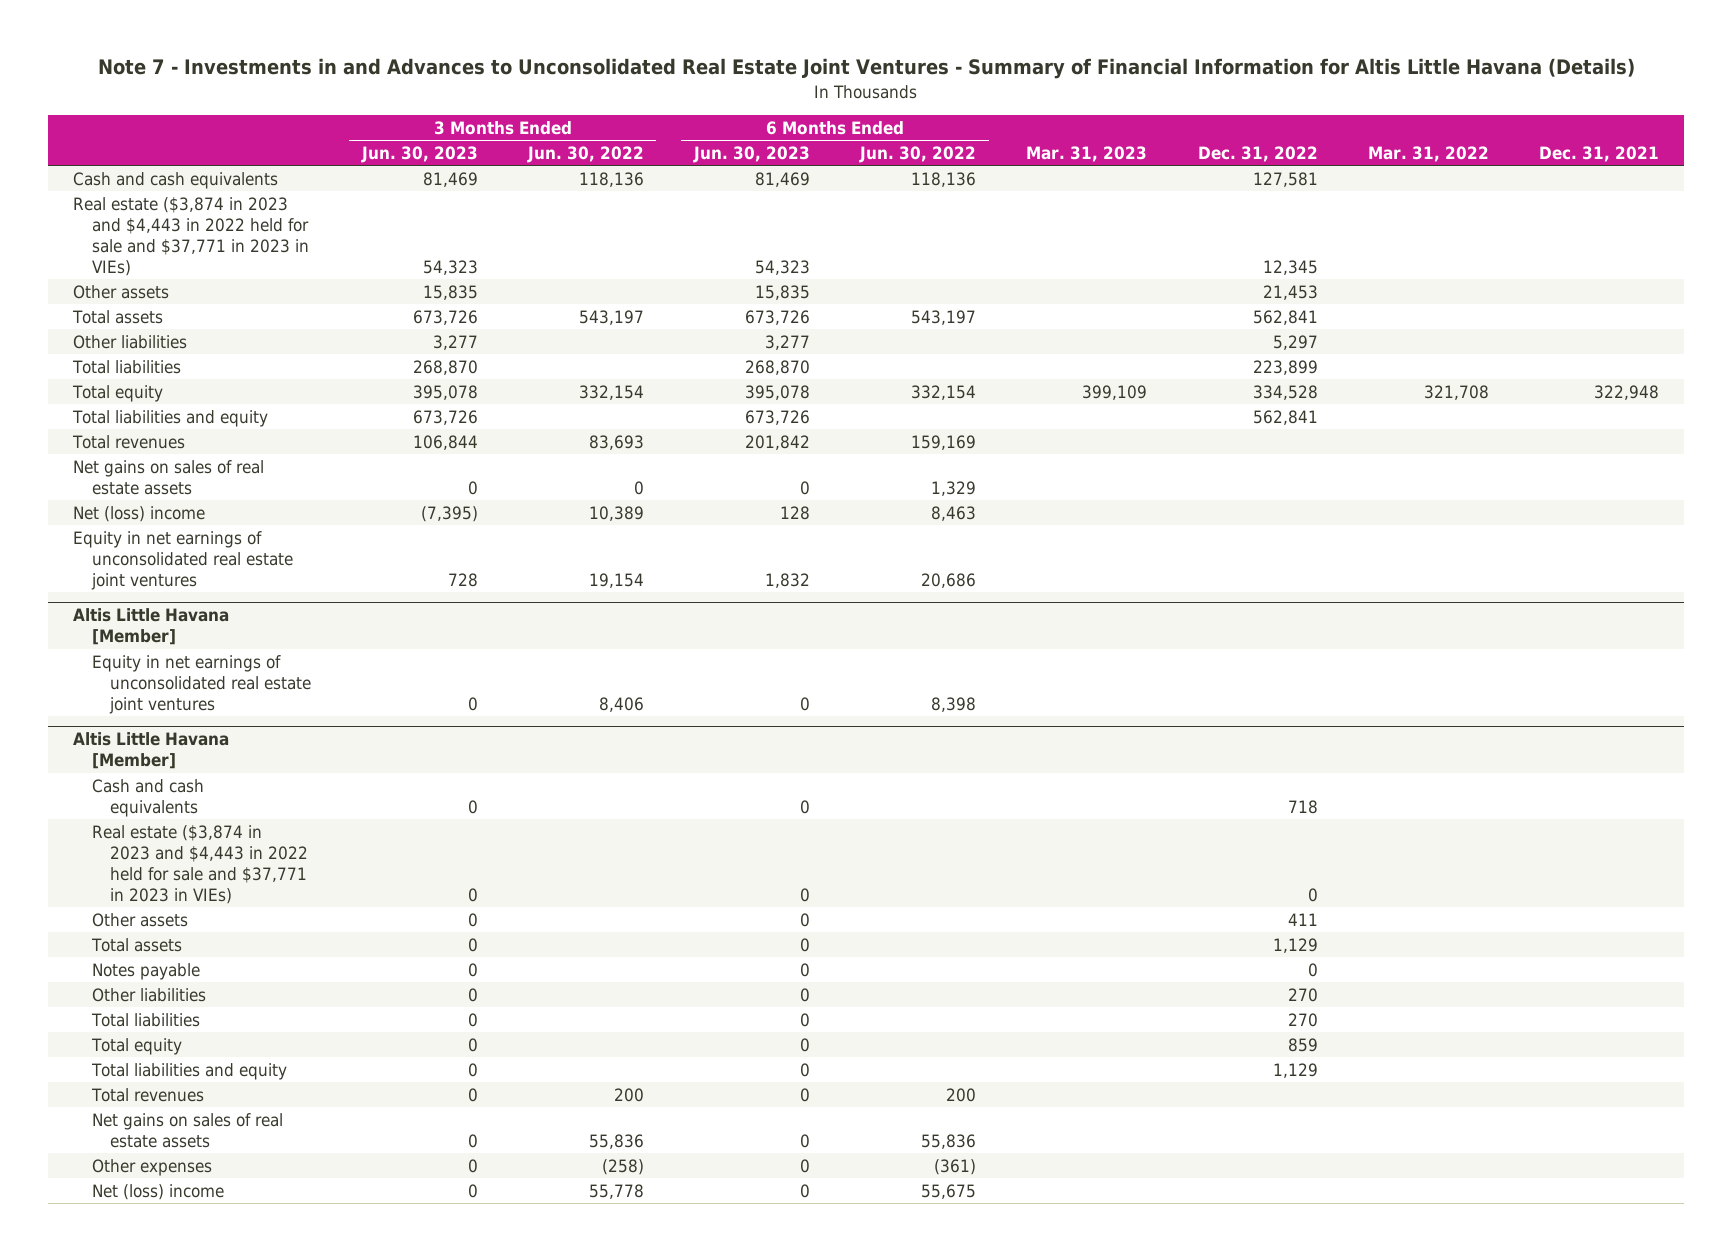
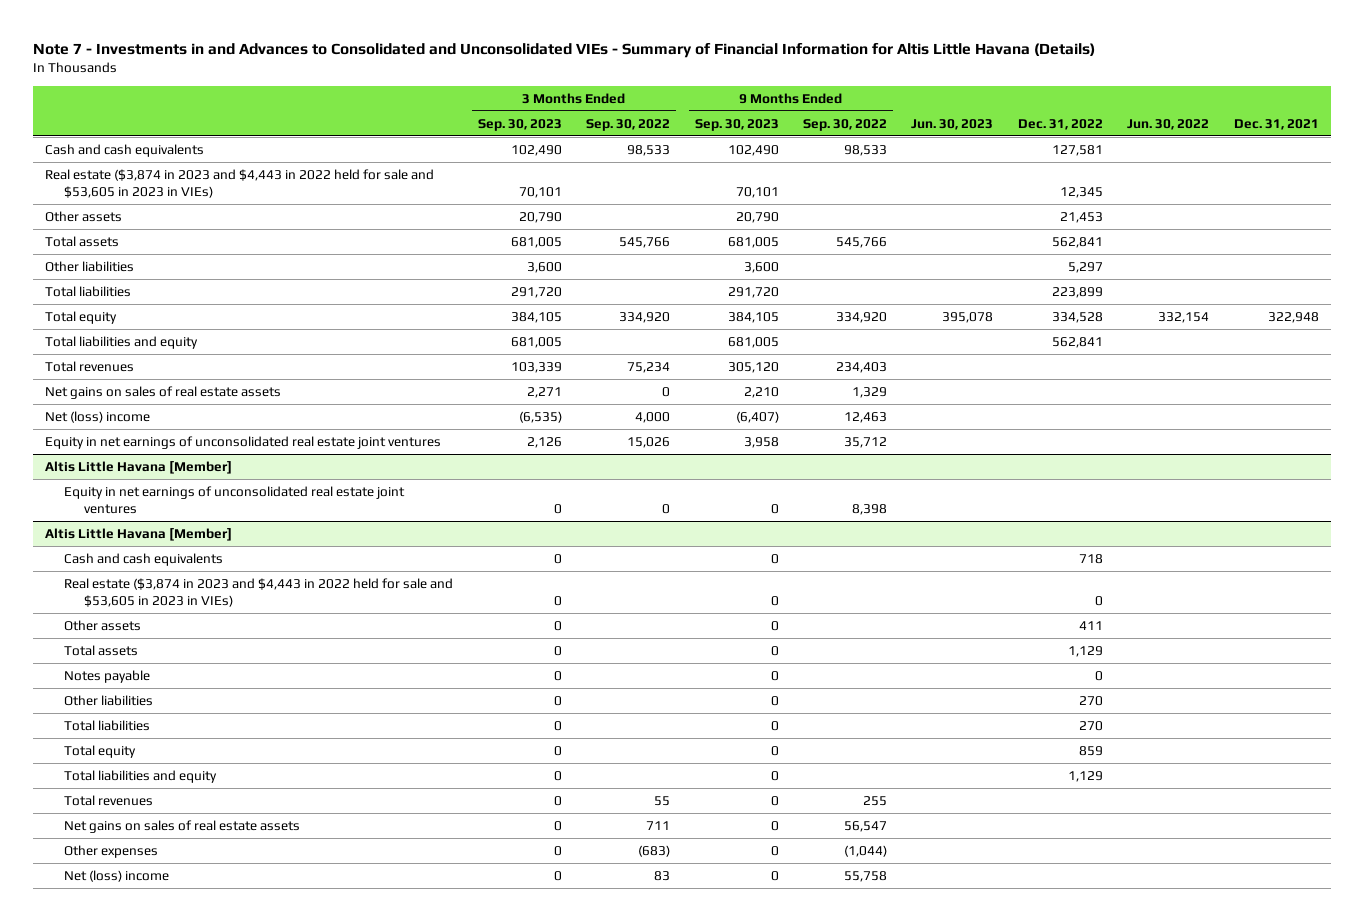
- Note 7 - Investments in and Advances to Unconsolidated Real Estate Joint Ventures - Summary of Financial Information for Altis Little Havana (Details)
+ Note 7 - Investments in and Advances to Consolidated and Unconsolidated VIEs - Summary of Financial Information for Altis Little Havana (Details)
- | 3 Months Ended Jun. 30, 2023 | 3 Months Ended Jun. 30, 2022 | 6 Months Ended Jun. 30, 2023 | 6 Months Ended Jun. 30, 2022 | Mar. 31, 2023 | Dec. 31, 2022 | Mar. 31, 2022 | Dec. 31, 2021
+ | 3 Months Ended Sep. 30, 2023 | 3 Months Ended Sep. 30, 2022 | 9 Months Ended Sep. 30, 2023 | 9 Months Ended Sep. 30, 2022 | Jun. 30, 2023 | Dec. 31, 2022 | Jun. 30, 2022 | Dec. 31, 2021
- Real estate ($3,874 in 2023 and $4,443 in 2022 held for sale and $37,771 in 2023 in VIEs) | 54,323 | | 54,323 | | | 12,345 | |
+ Real estate ($3,874 in 2023 and $4,443 in 2022 held for sale and $53,605 in 2023 in VIEs) | 70,101 | | 70,101 | | | 12,345 | |
@ Altis Little Havana [Member]
- Real estate ($3,874 in 2023 and $4,443 in 2022 held for sale and $37,771 in 2023 in VIEs) | 0 | | 0 | | | 0 | |
+ Real estate ($3,874 in 2023 and $4,443 in 2022 held for sale and $53,605 in 2023 in VIEs) | 0 | | 0 | | | 0 | |

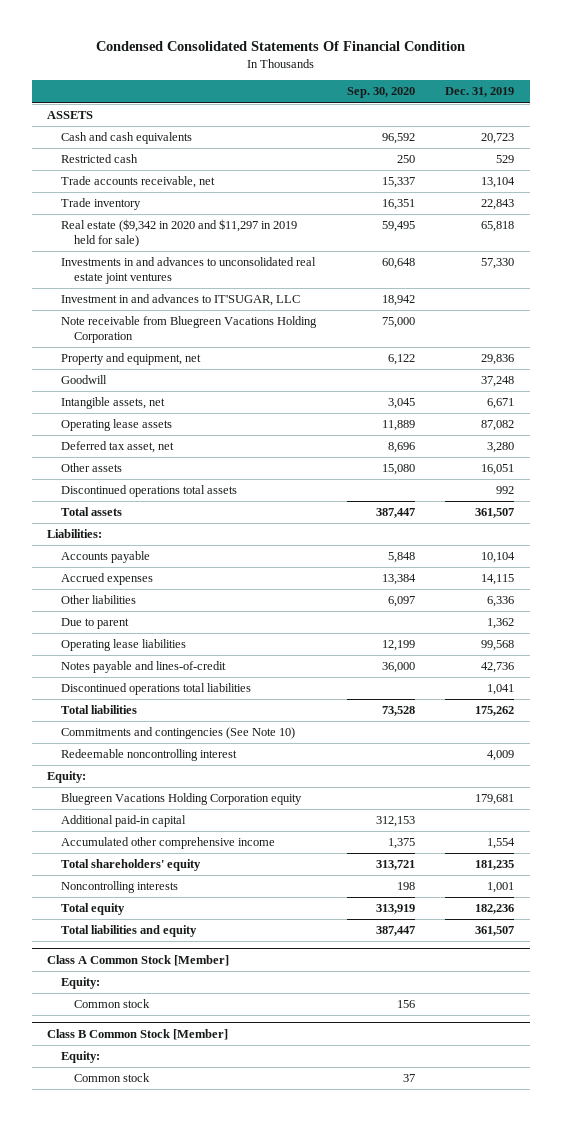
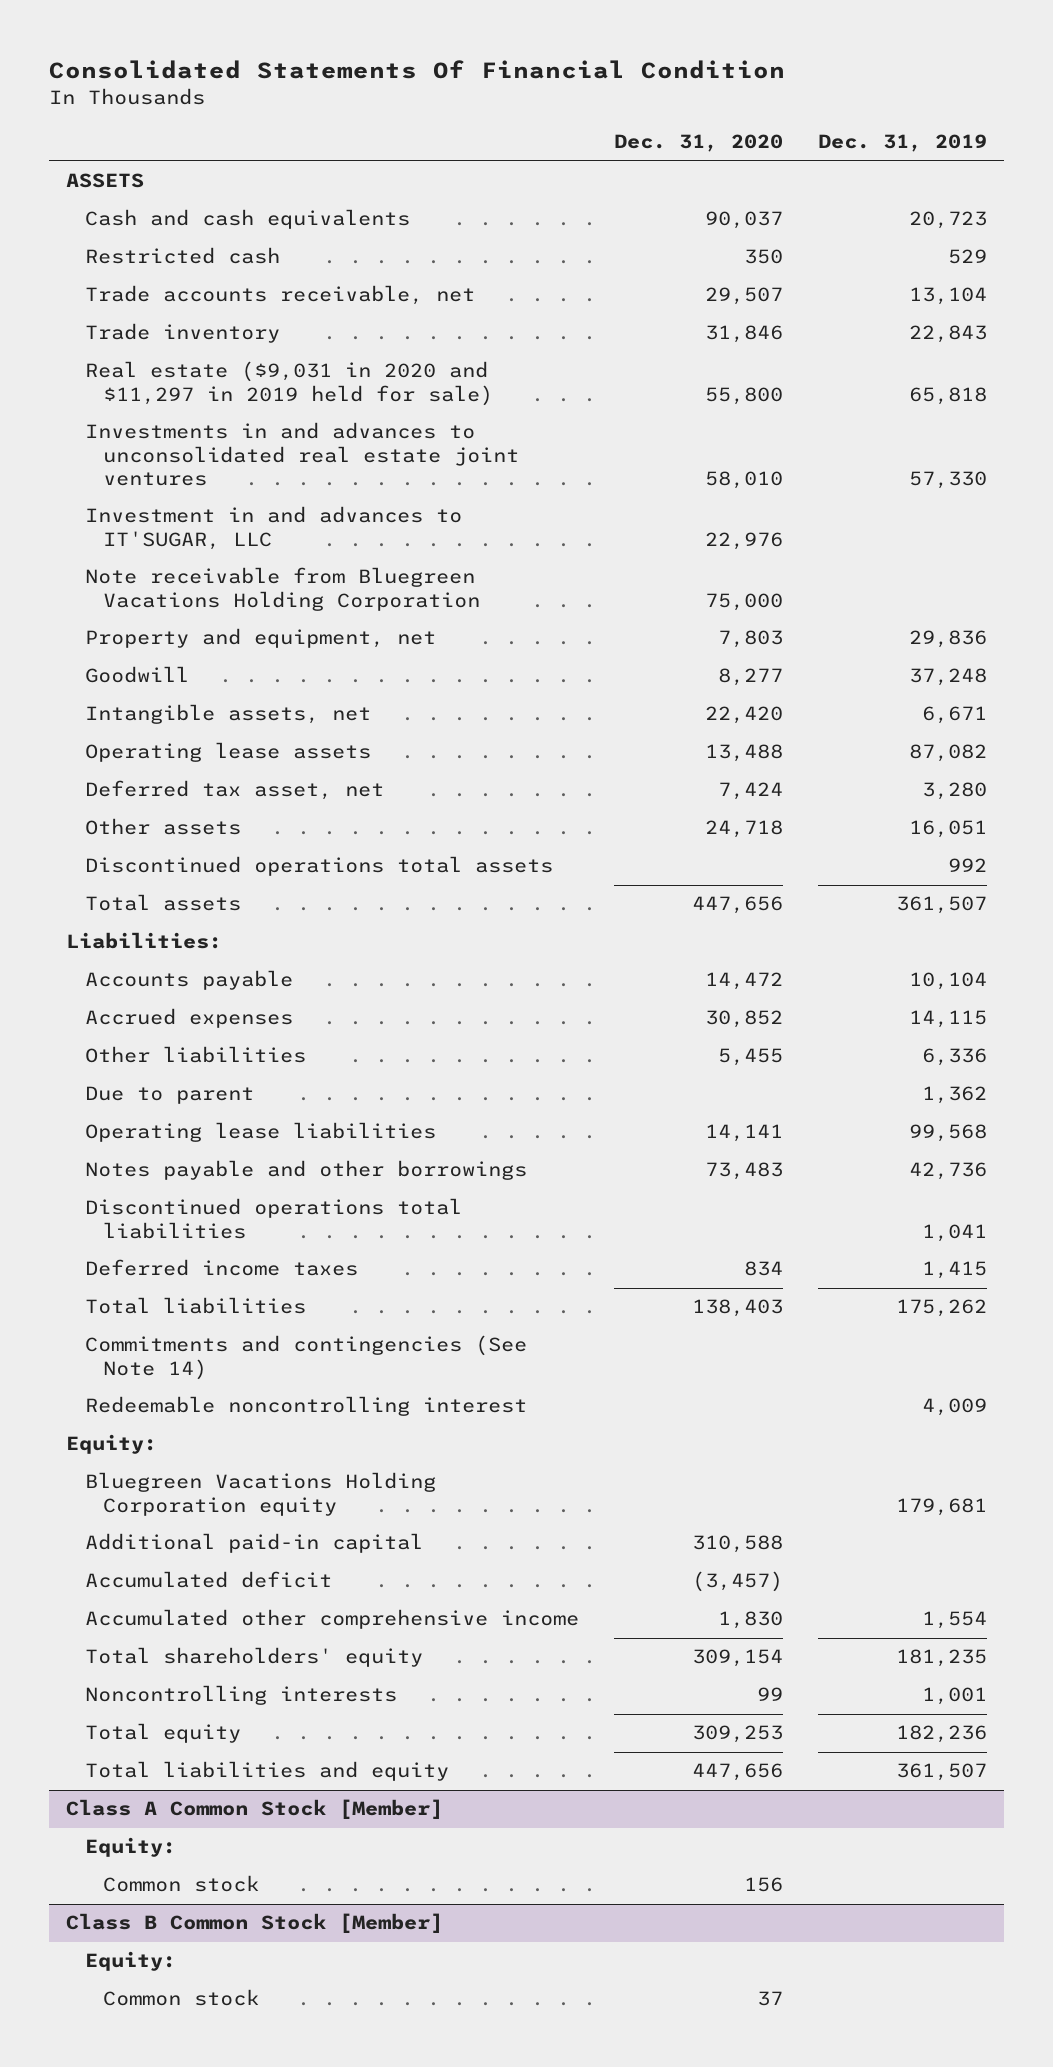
- Condensed Consolidated Statements Of Financial Condition
+ Consolidated Statements Of Financial Condition
- | Sep. 30, 2020 | Dec. 31, 2019
+ | Dec. 31, 2020 | Dec. 31, 2019
- Real estate ($9,342 in 2020 and $11,297 in 2019 held for sale) | 59,495 | 65,818
+ Real estate ($9,031 in 2020 and $11,297 in 2019 held for sale) | 55,800 | 65,818
- Notes payable and lines-of-credit | 36,000 | 42,736
+ Notes payable and other borrowings | 73,483 | 42,736
+ Deferred income taxes | 834 | 1,415
- Commitments and contingencies (See Note 10)
+ Commitments and contingencies (See Note 14)
+ Accumulated deficit | (3,457) |

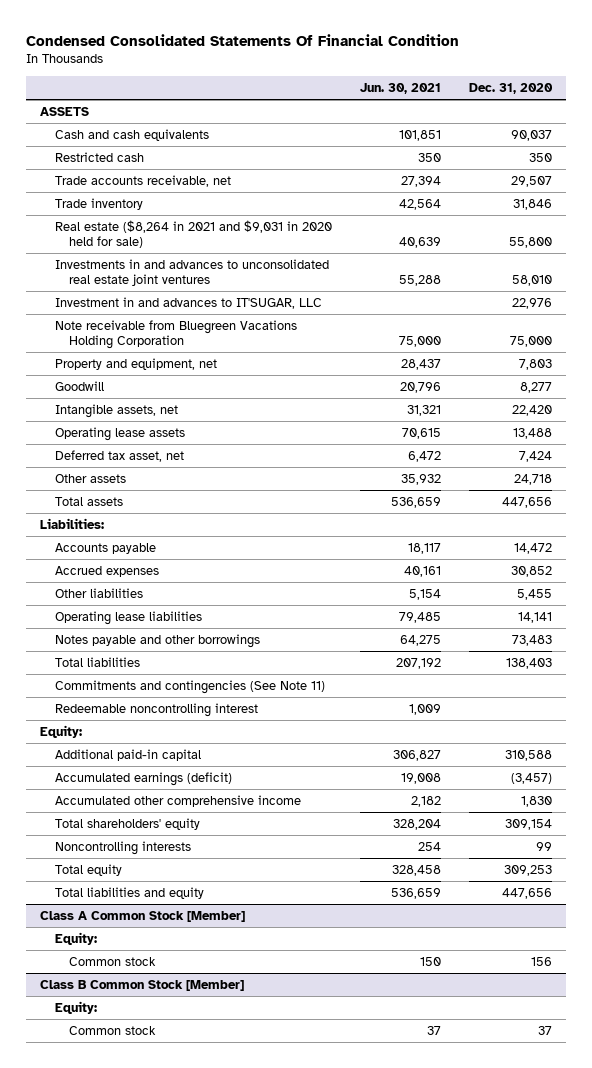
- Consolidated Statements Of Financial Condition
+ Condensed Consolidated Statements Of Financial Condition
- | Dec. 31, 2020 | Dec. 31, 2019
+ | Jun. 30, 2021 | Dec. 31, 2020
- Real estate ($9,031 in 2020 and $11,297 in 2019 held for sale) | 55,800 | 65,818
+ Real estate ($8,264 in 2021 and $9,031 in 2020 held for sale) | 40,639 | 55,800
- Discontinued operations total assets | | 992
- Due to parent | | 1,362
- Discontinued operations total liabilities | | 1,041
- Deferred income taxes | 834 | 1,415
- Commitments and contingencies (See Note 14)
+ Commitments and contingencies (See Note 11)
- Bluegreen Vacations Holding Corporation equity | | 179,681
- Accumulated deficit | (3,457) |
+ Accumulated earnings (deficit) | 19,008 | (3,457)

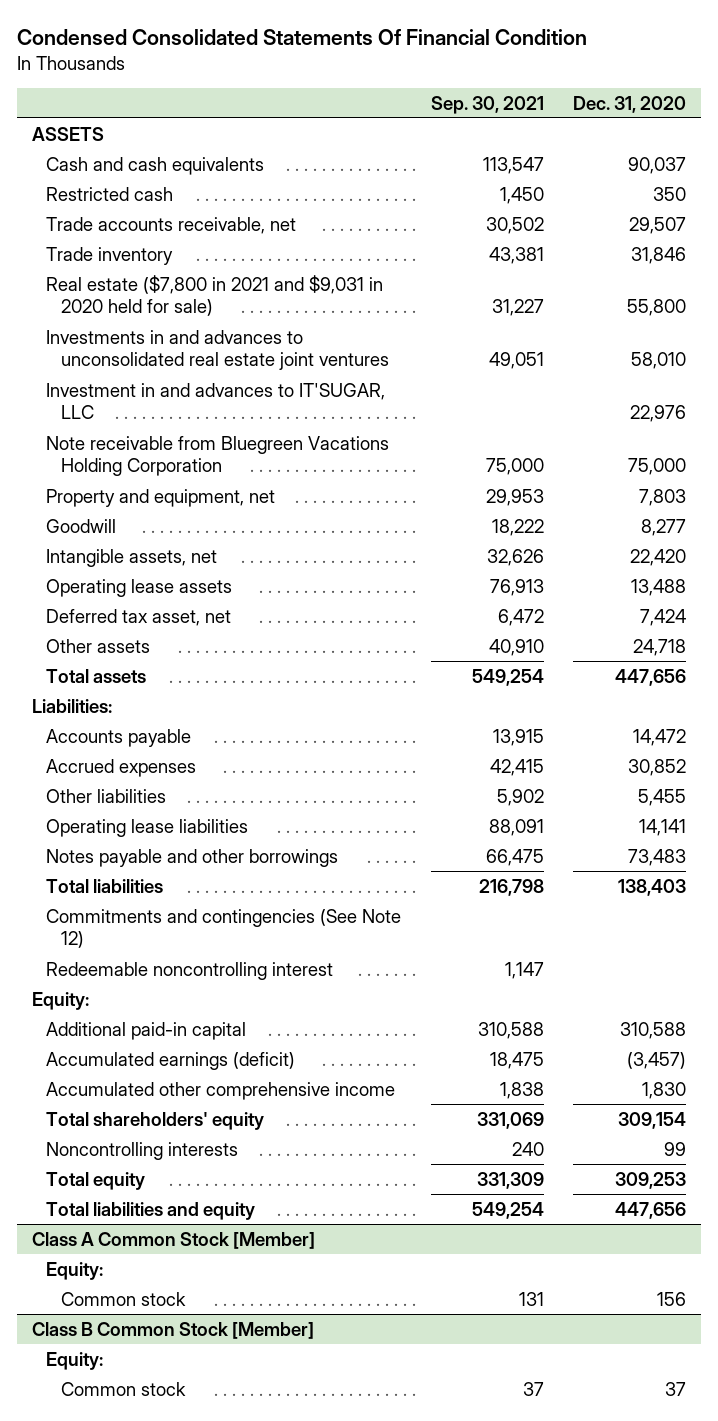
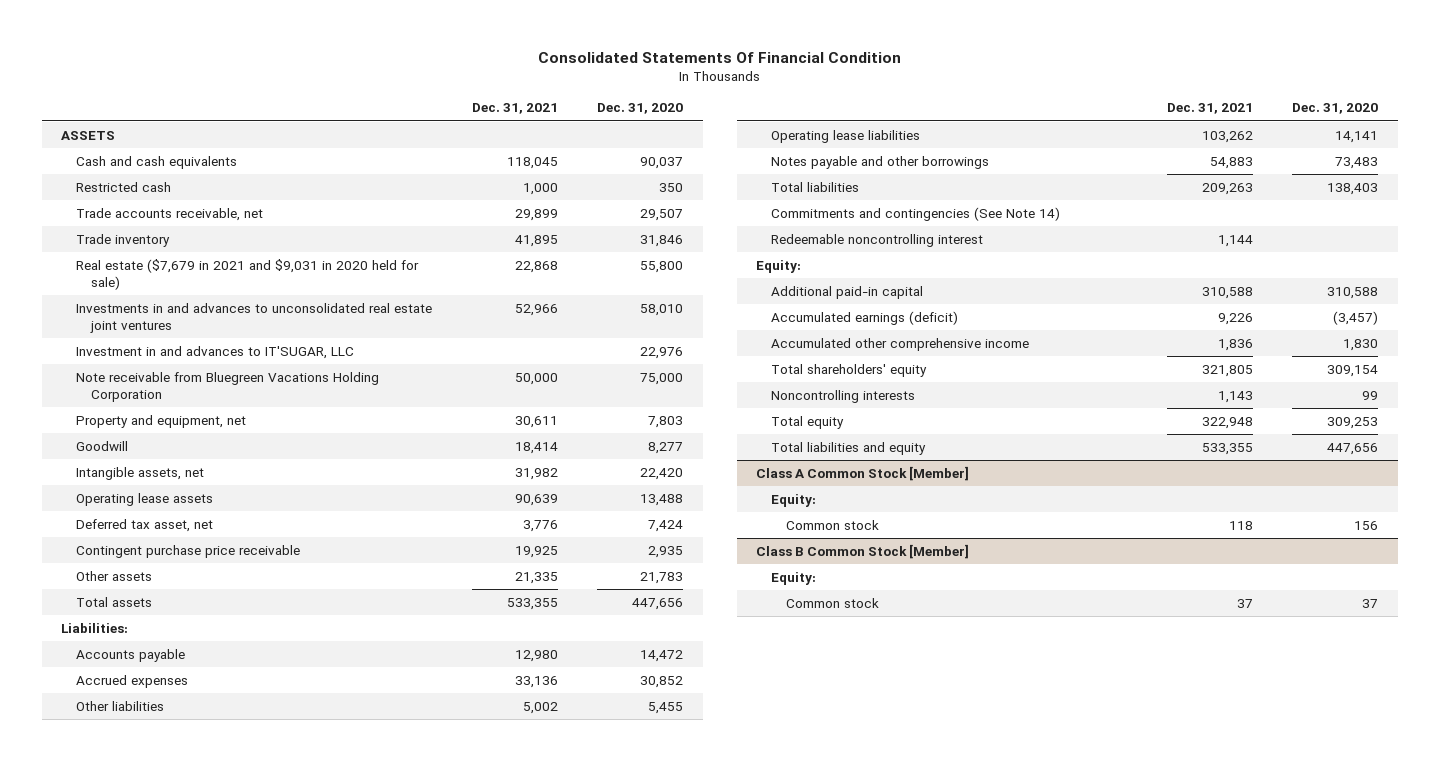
- Condensed Consolidated Statements Of Financial Condition
+ Consolidated Statements Of Financial Condition
- | Sep. 30, 2021 | Dec. 31, 2020
+ | Dec. 31, 2021 | Dec. 31, 2020
- Real estate ($7,800 in 2021 and $9,031 in 2020 held for sale) | 31,227 | 55,800
+ Real estate ($7,679 in 2021 and $9,031 in 2020 held for sale) | 22,868 | 55,800
- Other assets | 40,910 | 24,718
+ Contingent purchase price receivable | 19,925 | 2,935
+ Other assets | 21,335 | 21,783
- Commitments and contingencies (See Note 12)
+ Commitments and contingencies (See Note 14)

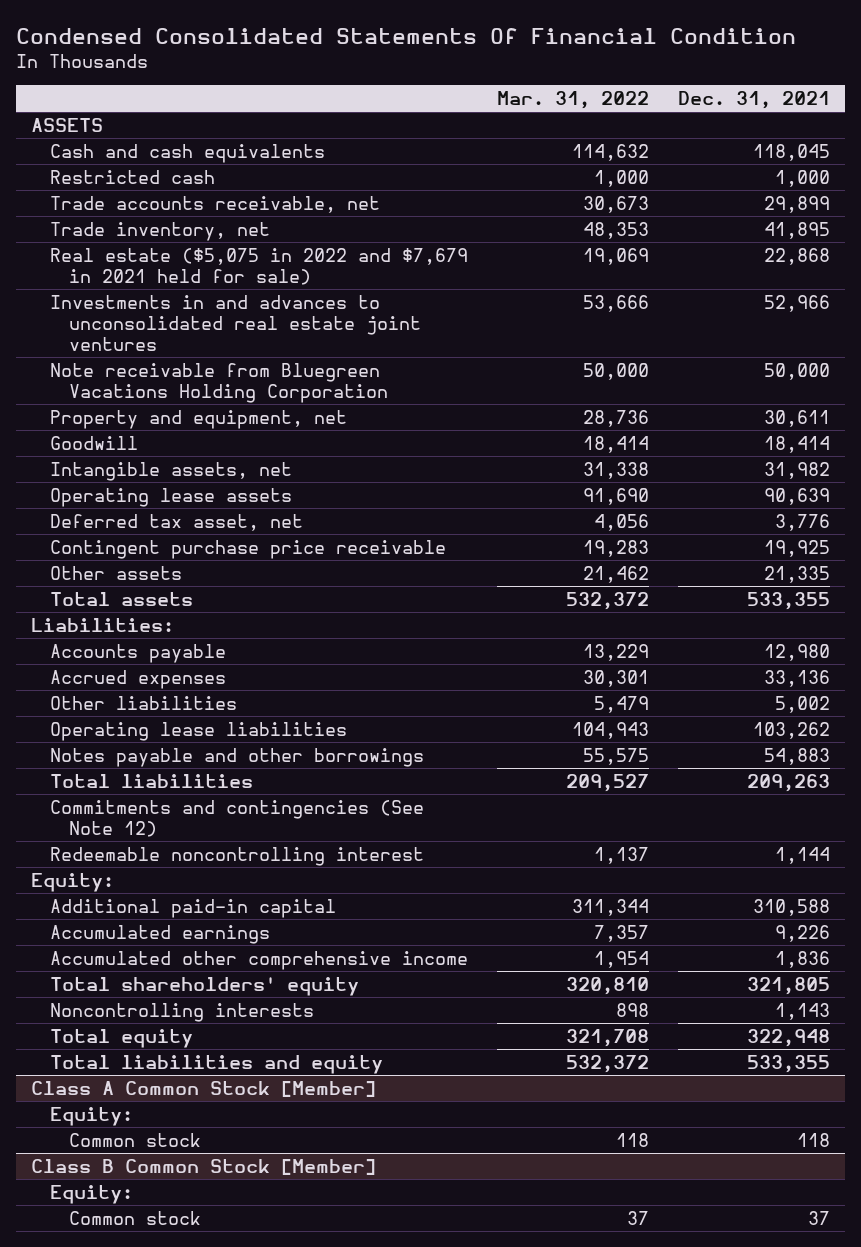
- Consolidated Statements Of Financial Condition
+ Condensed Consolidated Statements Of Financial Condition
- | Dec. 31, 2021 | Dec. 31, 2020
+ | Mar. 31, 2022 | Dec. 31, 2021
- Trade inventory | 41,895 | 31,846
- Real estate ($7,679 in 2021 and $9,031 in 2020 held for sale) | 22,868 | 55,800
+ Trade inventory, net | 48,353 | 41,895
+ Real estate ($5,075 in 2022 and $7,679 in 2021 held for sale) | 19,069 | 22,868
- Investment in and advances to IT'SUGAR, LLC | | 22,976
- Commitments and contingencies (See Note 14)
+ Commitments and contingencies (See Note 12)
- Accumulated earnings (deficit) | 9,226 | (3,457)
+ Accumulated earnings | 7,357 | 9,226

